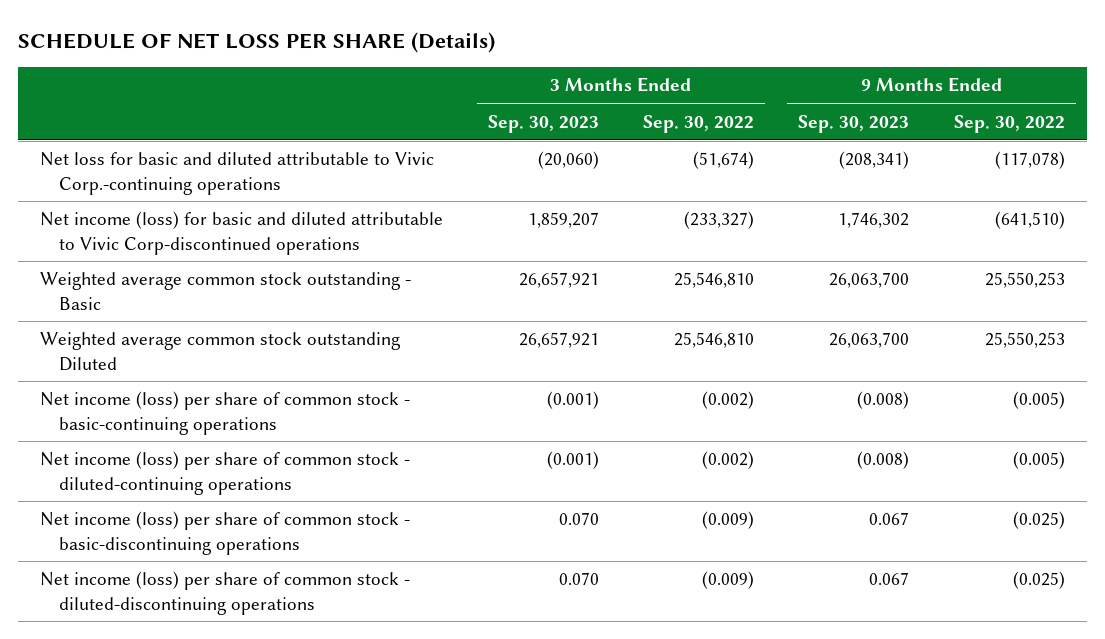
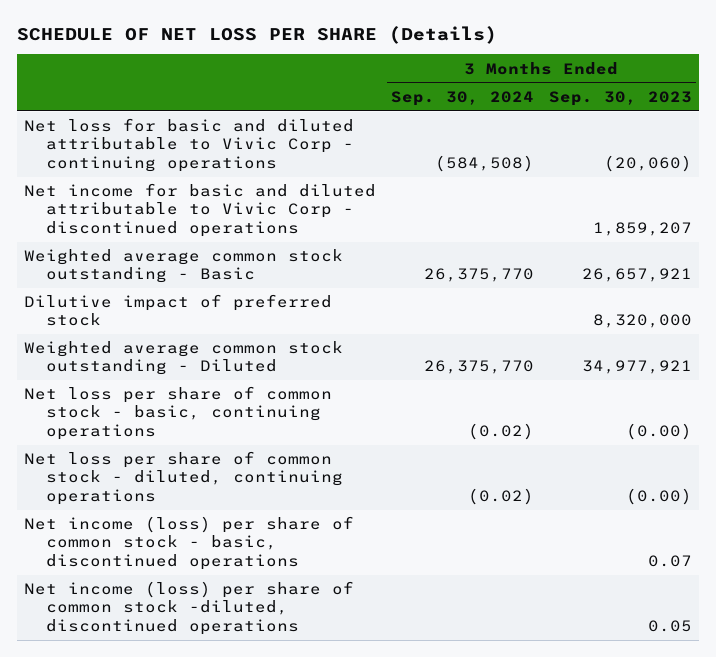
- | 3 Months Ended Sep. 30, 2023 | 3 Months Ended Sep. 30, 2022 | 9 Months Ended Sep. 30, 2023 | 9 Months Ended Sep. 30, 2022
+ | 3 Months Ended Sep. 30, 2024 | 3 Months Ended Sep. 30, 2023
- Net loss for basic and diluted attributable to Vivic Corp.-continuing operations | (20,060) | (51,674) | (208,341) | (117,078)
- Net income (loss) for basic and diluted attributable to Vivic Corp-discontinued operations | 1,859,207 | (233,327) | 1,746,302 | (641,510)
+ Net loss for basic and diluted attributable to Vivic Corp - continuing operations | (584,508) | (20,060)
+ Net income for basic and diluted attributable to Vivic Corp - discontinued operations | | 1,859,207
- Weighted average common stock outstanding Diluted | 26,657,921 | 25,546,810 | 26,063,700 | 25,550,253
- Net income (loss) per share of common stock - basic-continuing operations | (0.001) | (0.002) | (0.008) | (0.005)
- Net income (loss) per share of common stock - diluted-continuing operations | (0.001) | (0.002) | (0.008) | (0.005)
- Net income (loss) per share of common stock - basic-discontinuing operations | 0.070 | (0.009) | 0.067 | (0.025)
- Net income (loss) per share of common stock - diluted-discontinuing operations | 0.070 | (0.009) | 0.067 | (0.025)
+ Dilutive impact of preferred stock | | 8,320,000
+ Weighted average common stock outstanding - Diluted | 26,375,770 | 34,977,921
+ Net loss per share of common stock - basic, continuing operations | (0.02) | (0.00)
+ Net loss per share of common stock - diluted, continuing operations | (0.02) | (0.00)
+ Net income (loss) per share of common stock - basic, discontinued operations | | 0.07
+ Net income (loss) per share of common stock -diluted, discontinued operations | | 0.05

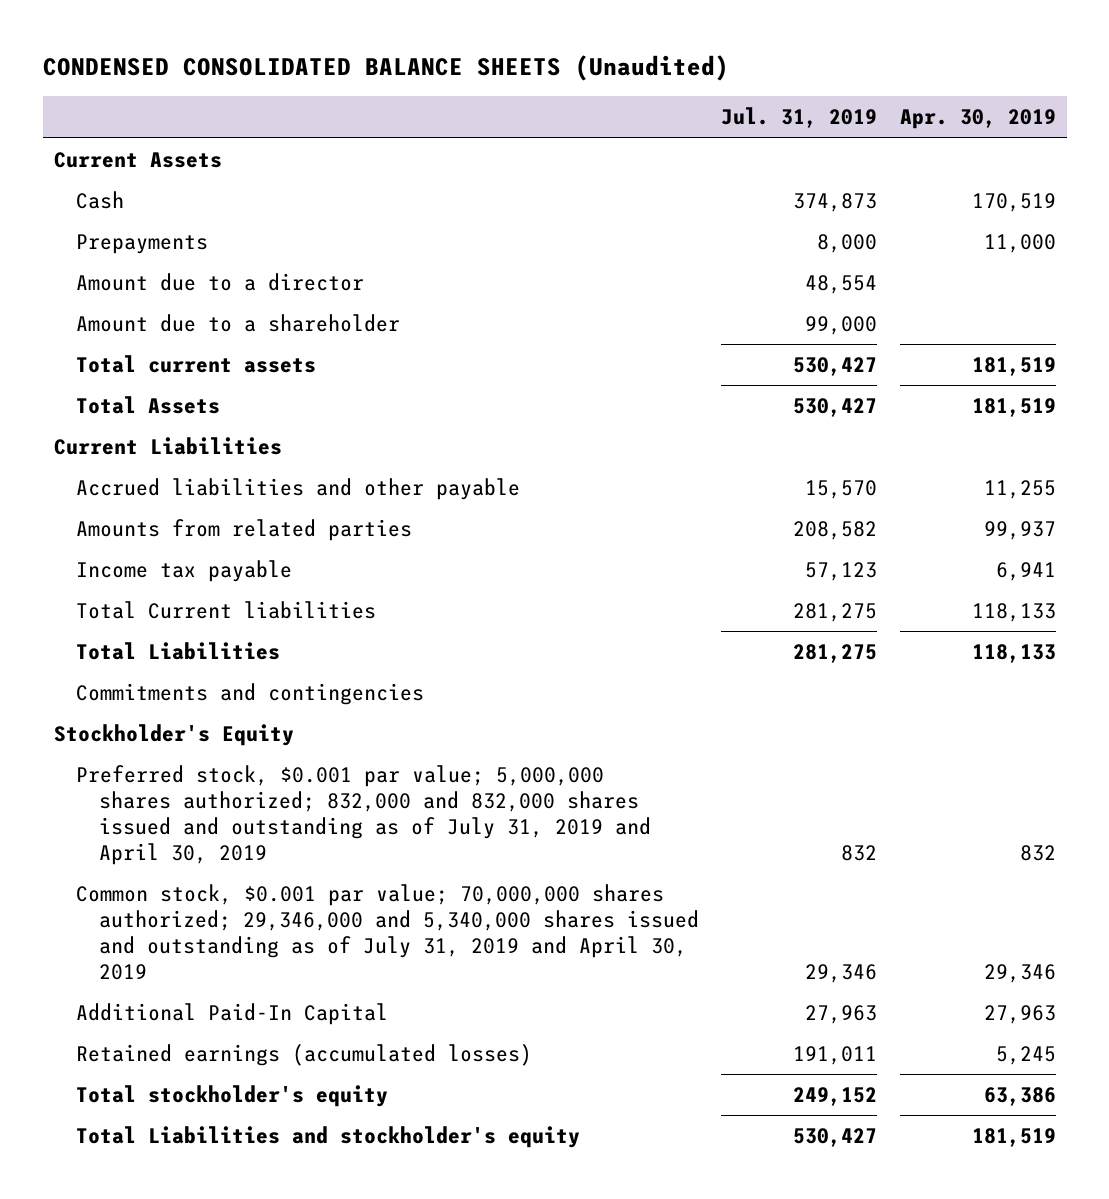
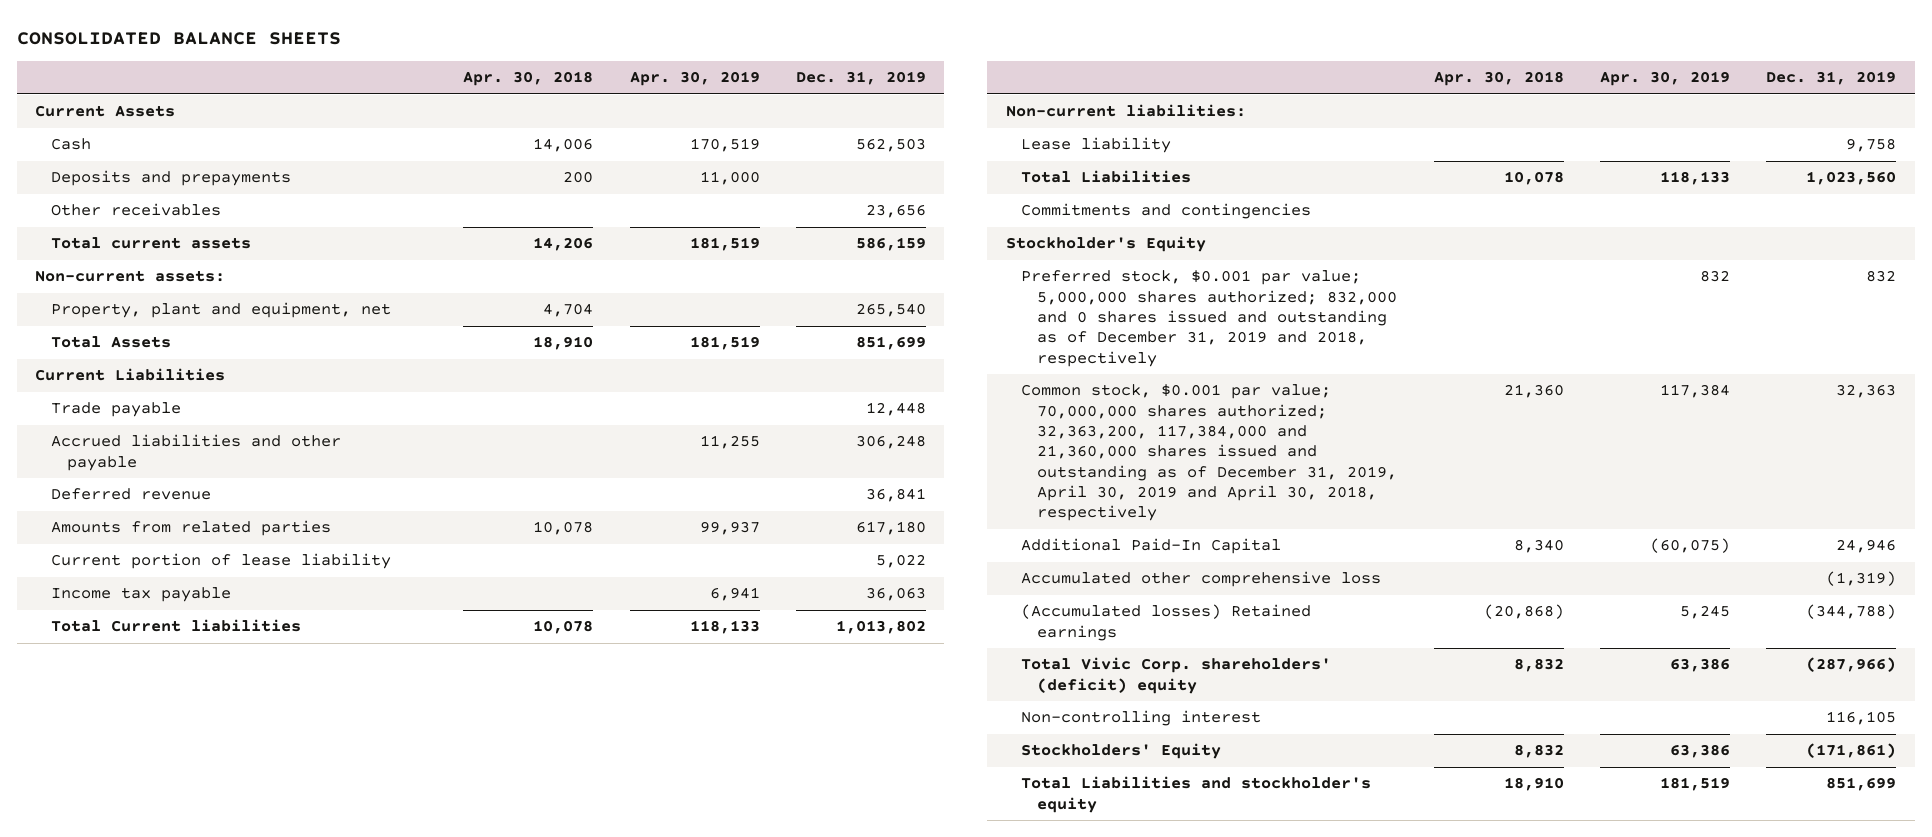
- CONDENSED CONSOLIDATED BALANCE SHEETS (Unaudited)
+ CONSOLIDATED BALANCE SHEETS
- | Jul. 31, 2019 | Apr. 30, 2019
+ | Apr. 30, 2018 | Apr. 30, 2019 | Dec. 31, 2019
- Prepayments | 8,000 | 11,000
- Amount due to a director | 48,554 |
- Amount due to a shareholder | 99,000 |
+ Deposits and prepayments | 200 | 11,000 |
+ Other receivables | | | 23,656
+ Non-current assets:
+ Property, plant and equipment, net | 4,704 | | 265,540
+ Trade payable | | | 12,448
+ Deferred revenue | | | 36,841
+ Current portion of lease liability | | | 5,022
+ Non-current liabilities:
+ Lease liability | | | 9,758
- Preferred stock, $0.001 par value; 5,000,000 shares authorized; 832,000 and 832,000 shares issued and outstanding as of July 31, 2019 and April 30, 2019 | 832 | 832
- Common stock, $0.001 par value; 70,000,000 shares authorized; 29,346,000 and 5,340,000 shares issued and outstanding as of July 31, 2019 and April 30, 2019 | 29,346 | 29,346
- Additional Paid-In Capital | 27,963 | 27,963
- Retained earnings (accumulated losses) | 191,011 | 5,245
- Total stockholder's equity | 249,152 | 63,386
+ Preferred stock, $0.001 par value; 5,000,000 shares authorized; 832,000 and 0 shares issued and outstanding as of December 31, 2019 and 2018, respectively | | 832 | 832
+ Common stock, $0.001 par value; 70,000,000 shares authorized; 32,363,200, 117,384,000 and 21,360,000 shares issued and outstanding as of December 31, 2019, April 30, 2019 and April 30, 2018, respectively | 21,360 | 117,384 | 32,363
+ Additional Paid-In Capital | 8,340 | (60,075) | 24,946
+ Accumulated other comprehensive loss | | | (1,319)
+ (Accumulated losses) Retained earnings | (20,868) | 5,245 | (344,788)
+ Total Vivic Corp. shareholders' (deficit) equity | 8,832 | 63,386 | (287,966)
+ Non-controlling interest | | | 116,105
+ Stockholders' Equity | 8,832 | 63,386 | (171,861)

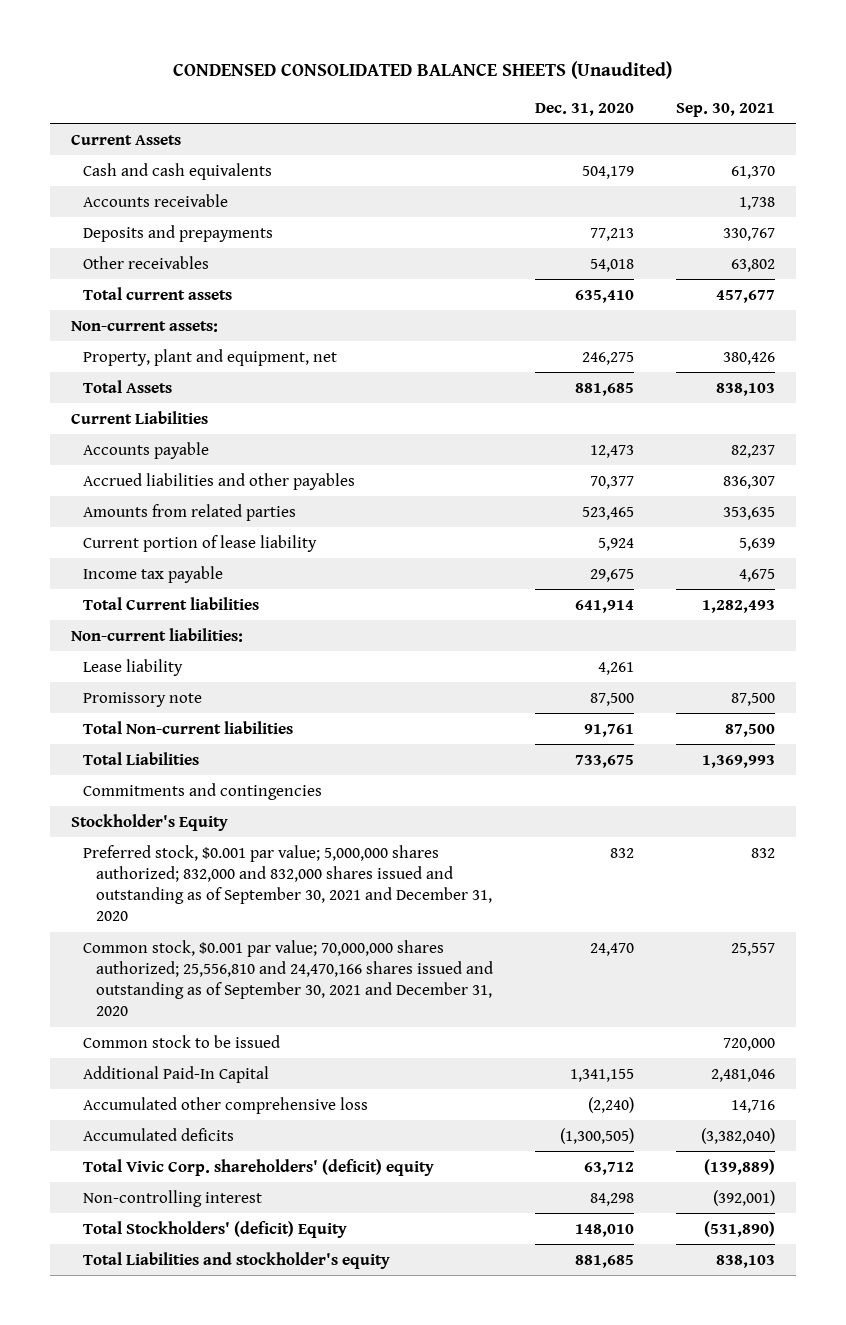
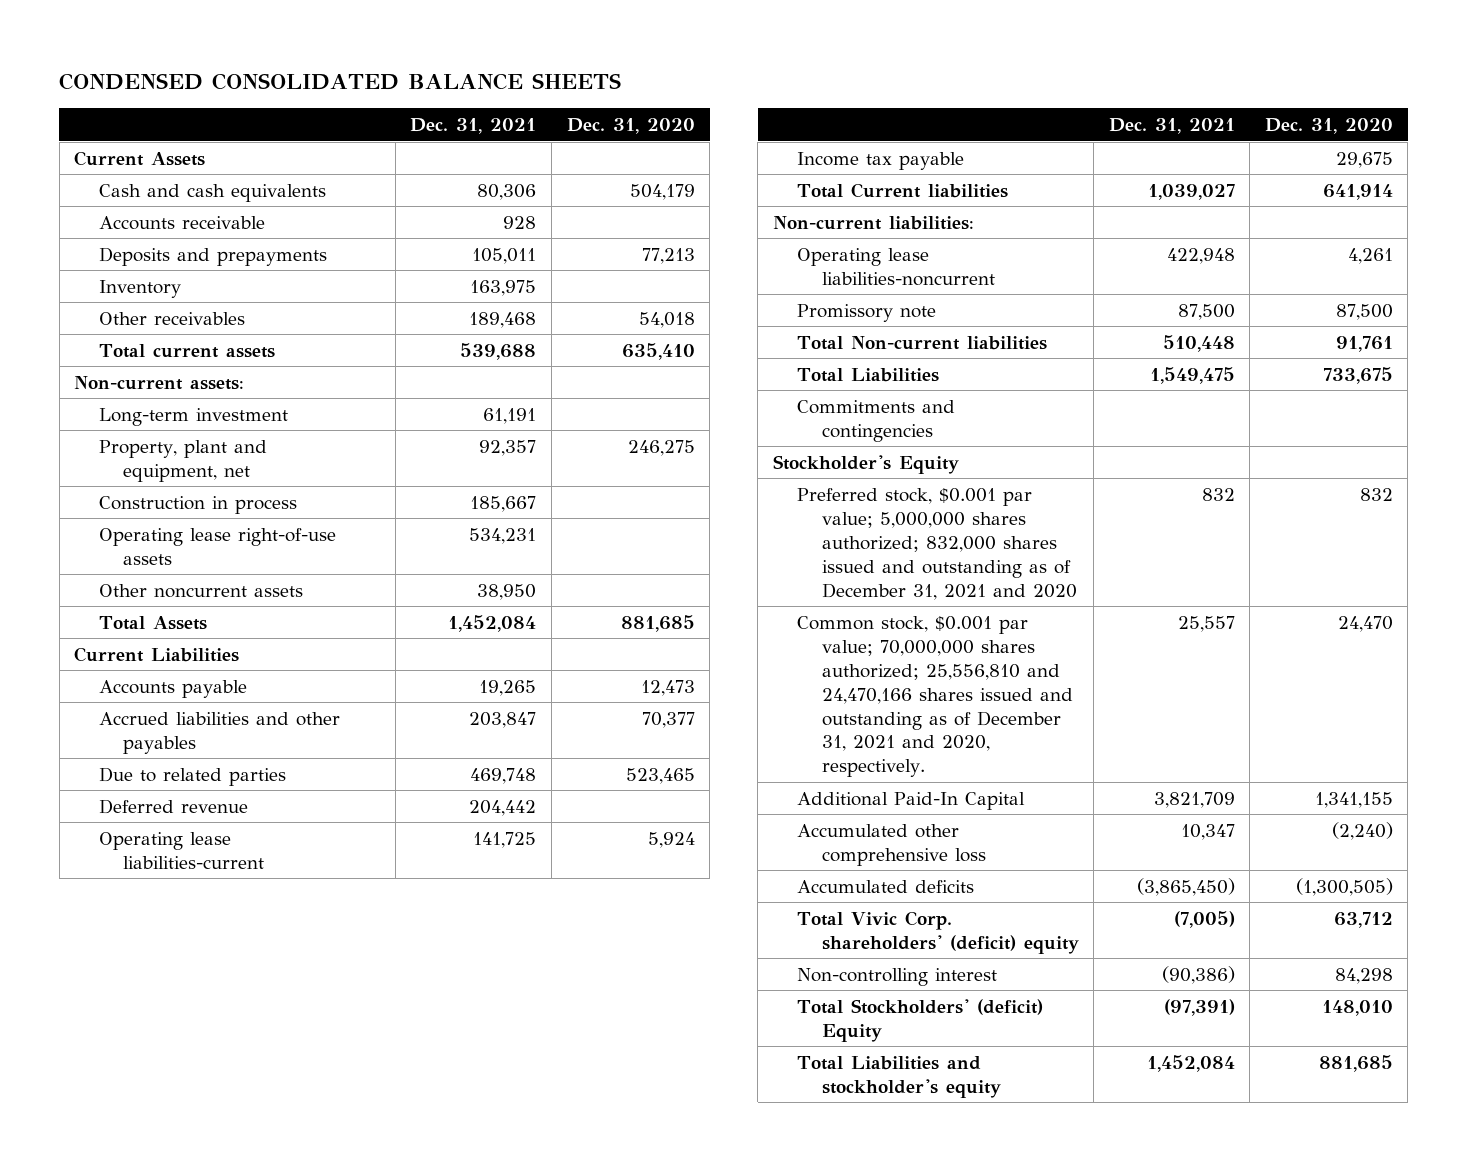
- CONDENSED CONSOLIDATED BALANCE SHEETS (Unaudited)
+ CONDENSED CONSOLIDATED BALANCE SHEETS
- | Dec. 31, 2020 | Sep. 30, 2021
+ | Dec. 31, 2021 | Dec. 31, 2020
+ Inventory | 163,975 |
+ Long-term investment | 61,191 |
+ Construction in process | 185,667 |
+ Operating lease right-of-use assets | 534,231 |
+ Other noncurrent assets | 38,950 |
- Amounts from related parties | 523,465 | 353,635
- Current portion of lease liability | 5,924 | 5,639
+ Due to related parties | 469,748 | 523,465
+ Deferred revenue | 204,442 |
+ Operating lease liabilities-current | 141,725 | 5,924
- Lease liability | 4,261 |
+ Operating lease liabilities-noncurrent | 422,948 | 4,261
- Preferred stock, $0.001 par value; 5,000,000 shares authorized; 832,000 and 832,000 shares issued and outstanding as of September 30, 2021 and December 31, 2020 | 832 | 832
- Common stock, $0.001 par value; 70,000,000 shares authorized; 25,556,810 and 24,470,166 shares issued and outstanding as of September 30, 2021 and December 31, 2020 | 24,470 | 25,557
- Common stock to be issued | | 720,000
+ Preferred stock, $0.001 par value; 5,000,000 shares authorized; 832,000 shares issued and outstanding as of December 31, 2021 and 2020 | 832 | 832
+ Common stock, $0.001 par value; 70,000,000 shares authorized; 25,556,810 and 24,470,166 shares issued and outstanding as of December 31, 2021 and 2020, respectively. | 25,557 | 24,470

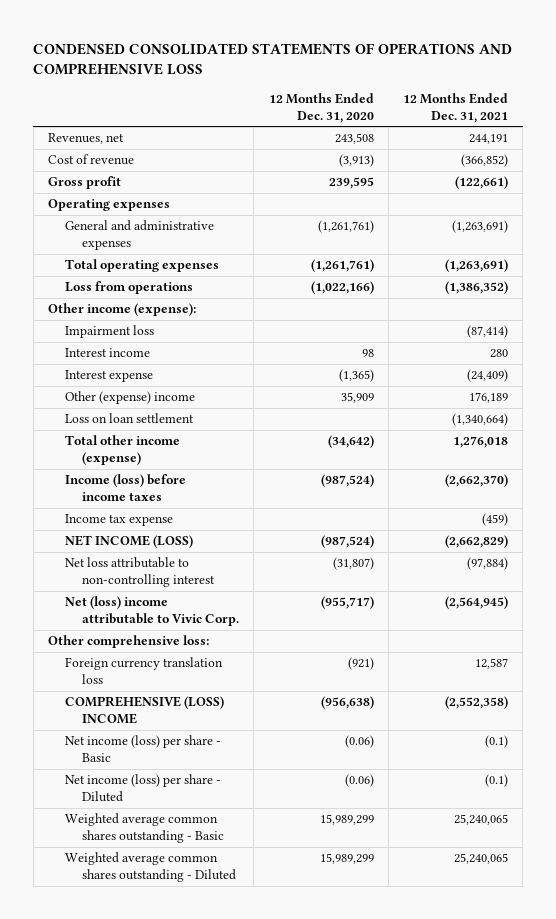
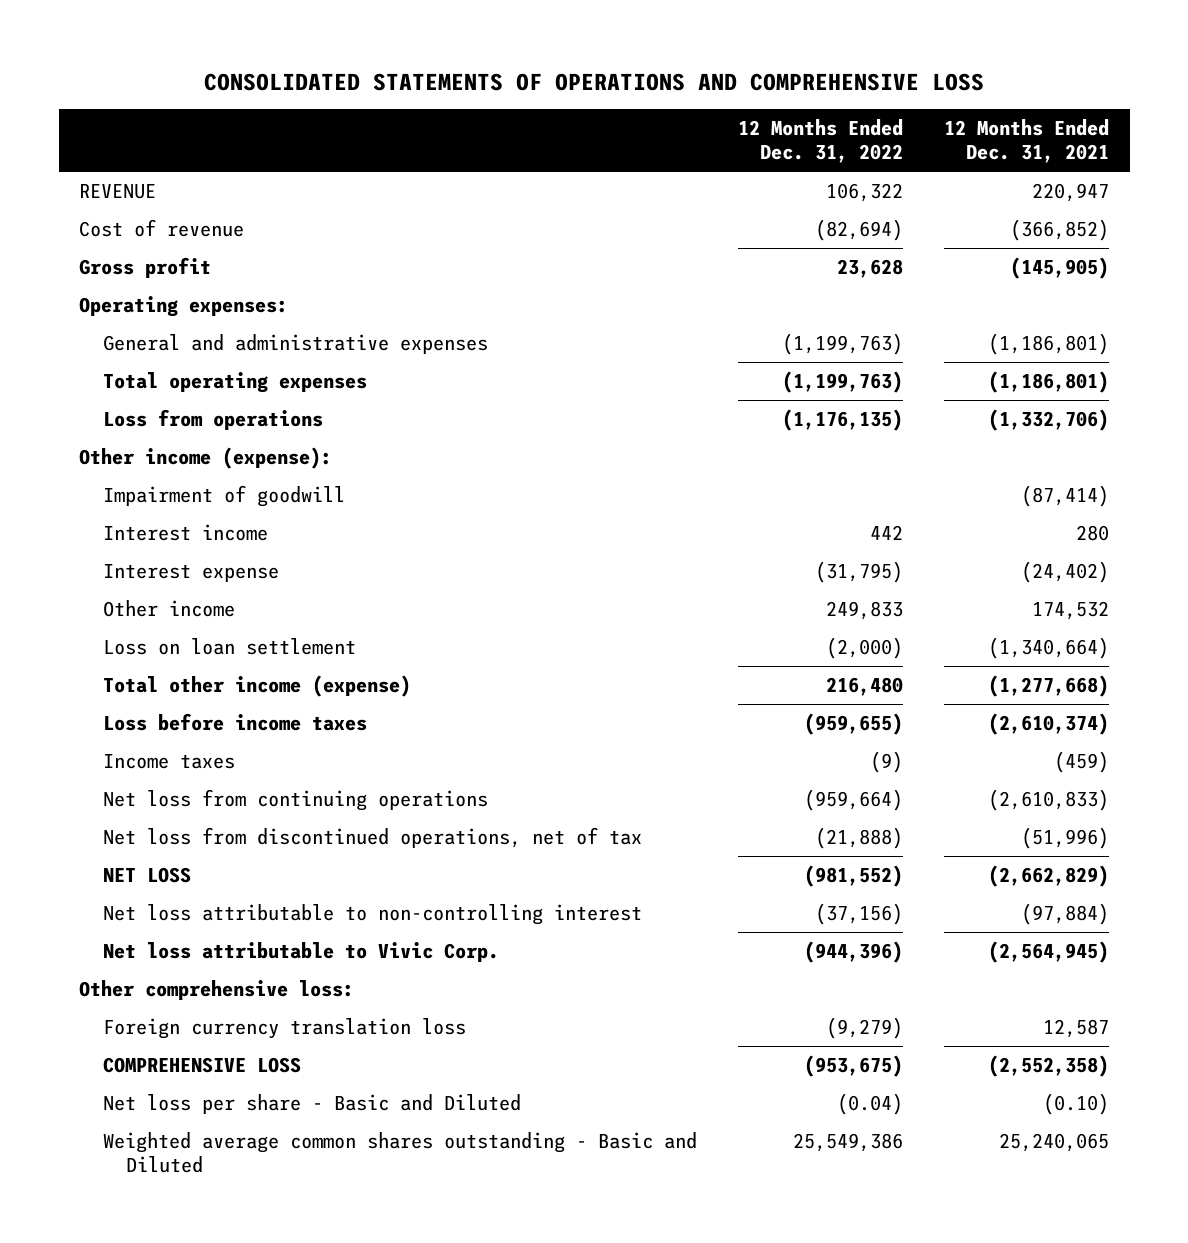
- CONDENSED CONSOLIDATED STATEMENTS OF OPERATIONS AND COMPREHENSIVE LOSS
+ CONSOLIDATED STATEMENTS OF OPERATIONS AND COMPREHENSIVE LOSS
- | 12 Months Ended Dec. 31, 2020 | 12 Months Ended Dec. 31, 2021
+ | 12 Months Ended Dec. 31, 2022 | 12 Months Ended Dec. 31, 2021
- Revenues, net | 243,508 | 244,191
+ REVENUE | 106,322 | 220,947
- Gross profit | 239,595 | (122,661)
- Operating expenses
- General and administrative expenses | (1,261,761) | (1,263,691)
- Total operating expenses | (1,261,761) | (1,263,691)
- Loss from operations | (1,022,166) | (1,386,352)
+ Gross profit | 23,628 | (145,905)
+ Operating expenses:
+ General and administrative expenses | (1,199,763) | (1,186,801)
+ Total operating expenses | (1,199,763) | (1,186,801)
+ Loss from operations | (1,176,135) | (1,332,706)
- Impairment loss | | (87,414)
+ Impairment of goodwill | | (87,414)
- Interest expense | (1,365) | (24,409)
- Other (expense) income | 35,909 | 176,189
+ Interest expense | (31,795) | (24,402)
+ Other income | 249,833 | 174,532
- Total other income (expense) | (34,642) | 1,276,018
- Income (loss) before income taxes | (987,524) | (2,662,370)
- Income tax expense | | (459)
- NET INCOME (LOSS) | (987,524) | (2,662,829)
+ Total other income (expense) | 216,480 | (1,277,668)
+ Loss before income taxes | (959,655) | (2,610,374)
+ Income taxes | (9) | (459)
+ Net loss from continuing operations | (959,664) | (2,610,833)
+ Net loss from discontinued operations, net of tax | (21,888) | (51,996)
+ NET LOSS | (981,552) | (2,662,829)
- Net (loss) income attributable to Vivic Corp. | (955,717) | (2,564,945)
+ Net loss attributable to Vivic Corp. | (944,396) | (2,564,945)
- COMPREHENSIVE (LOSS) INCOME | (956,638) | (2,552,358)
- Net income (loss) per share - Basic | (0.06) | (0.1)
- Net income (loss) per share - Diluted | (0.06) | (0.1)
- Weighted average common shares outstanding - Basic | 15,989,299 | 25,240,065
- Weighted average common shares outstanding - Diluted | 15,989,299 | 25,240,065
+ COMPREHENSIVE LOSS | (953,675) | (2,552,358)
+ Net loss per share - Basic and Diluted | (0.04) | (0.10)
+ Weighted average common shares outstanding - Basic and Diluted | 25,549,386 | 25,240,065

